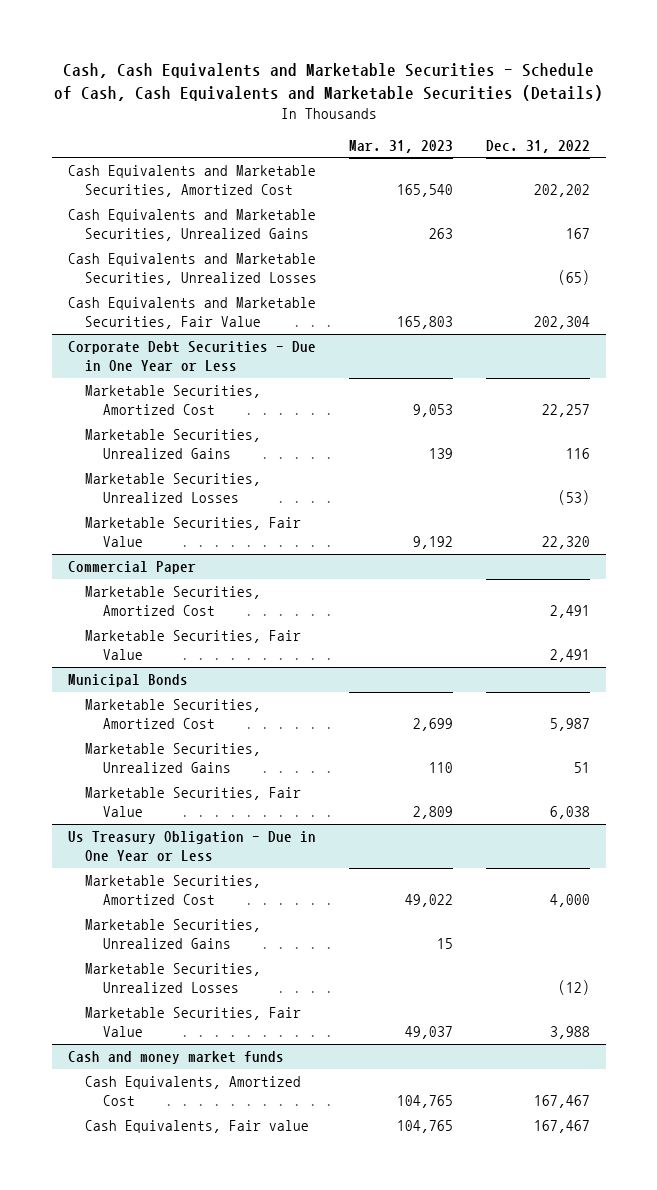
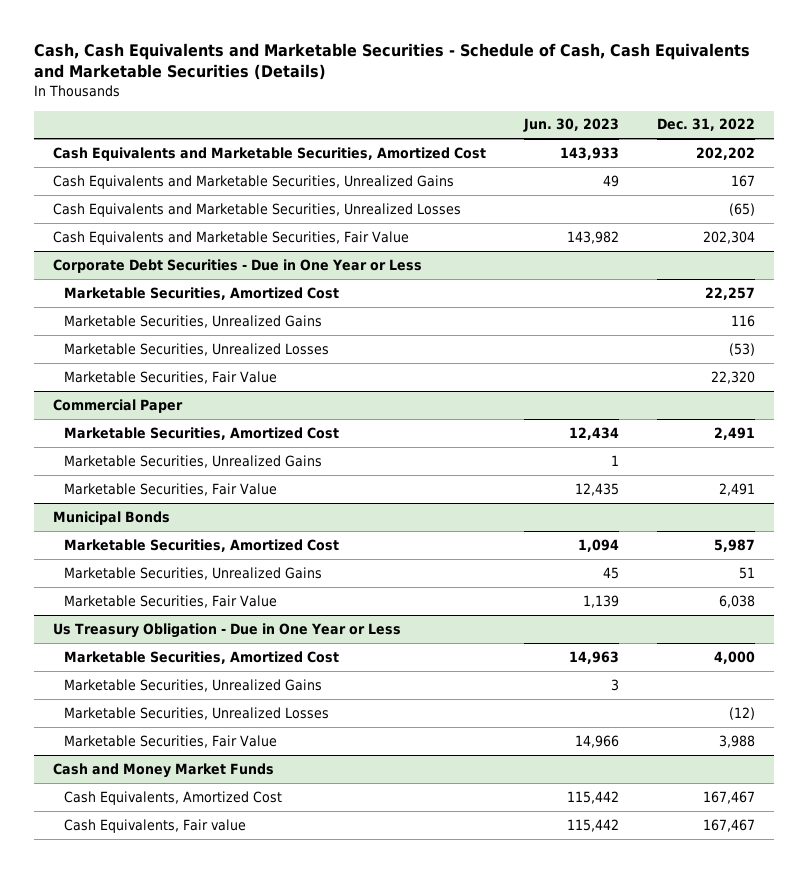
- | Mar. 31, 2023 | Dec. 31, 2022
+ | Jun. 30, 2023 | Dec. 31, 2022
@ Commercial Paper
+ Marketable Securities, Unrealized Gains | 1 |
- Cash and money market funds
+ Cash and Money Market Funds

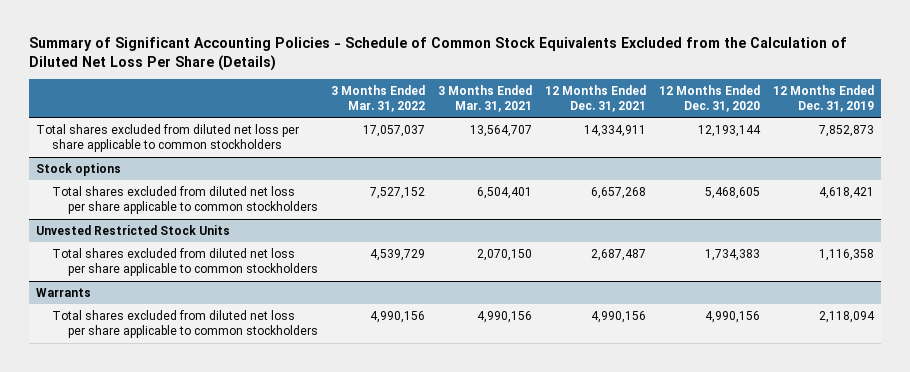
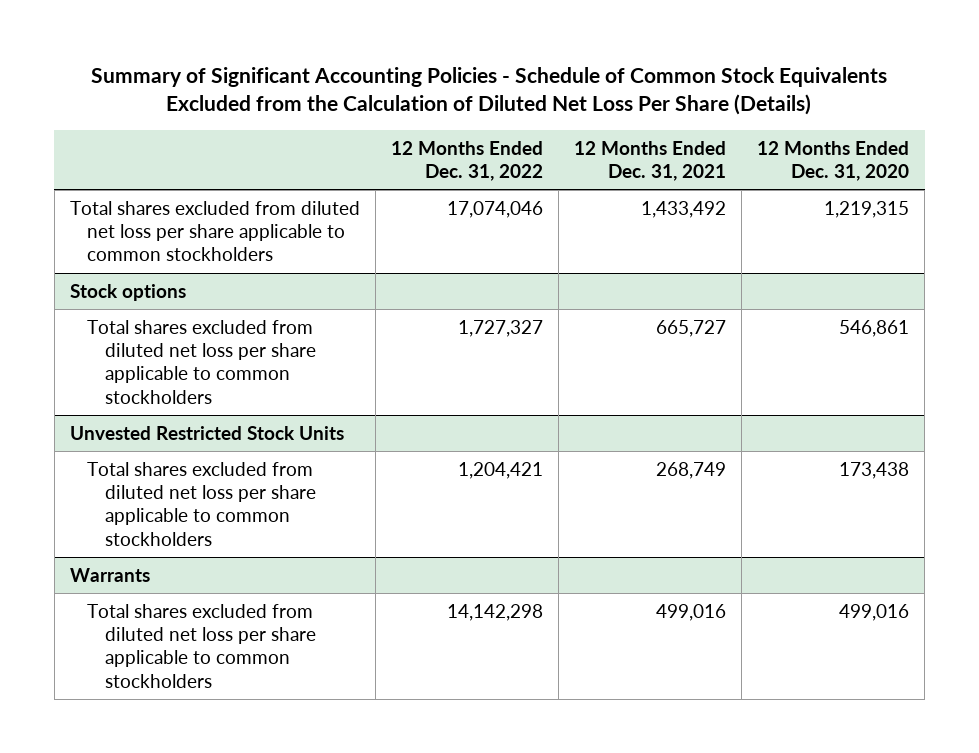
- | 3 Months Ended Mar. 31, 2022 | 3 Months Ended Mar. 31, 2021 | 12 Months Ended Dec. 31, 2021 | 12 Months Ended Dec. 31, 2020 | 12 Months Ended Dec. 31, 2019
+ | 12 Months Ended Dec. 31, 2022 | 12 Months Ended Dec. 31, 2021 | 12 Months Ended Dec. 31, 2020
- Total shares excluded from diluted net loss per share applicable to common stockholders | 17,057,037 | 13,564,707 | 14,334,911 | 12,193,144 | 7,852,873
+ Total shares excluded from diluted net loss per share applicable to common stockholders | 17,074,046 | 1,433,492 | 1,219,315
@ Stock options
- Total shares excluded from diluted net loss per share applicable to common stockholders | 7,527,152 | 6,504,401 | 6,657,268 | 5,468,605 | 4,618,421
+ Total shares excluded from diluted net loss per share applicable to common stockholders | 1,727,327 | 665,727 | 546,861
@ Unvested Restricted Stock Units
- Total shares excluded from diluted net loss per share applicable to common stockholders | 4,539,729 | 2,070,150 | 2,687,487 | 1,734,383 | 1,116,358
+ Total shares excluded from diluted net loss per share applicable to common stockholders | 1,204,421 | 268,749 | 173,438
@ Warrants
- Total shares excluded from diluted net loss per share applicable to common stockholders | 4,990,156 | 4,990,156 | 4,990,156 | 4,990,156 | 2,118,094
+ Total shares excluded from diluted net loss per share applicable to common stockholders | 14,142,298 | 499,016 | 499,016

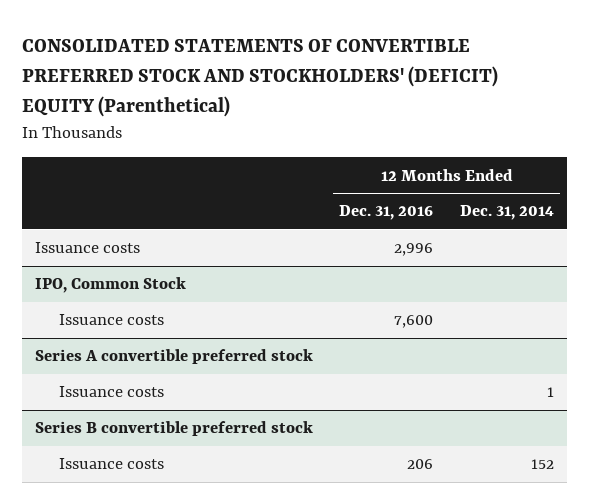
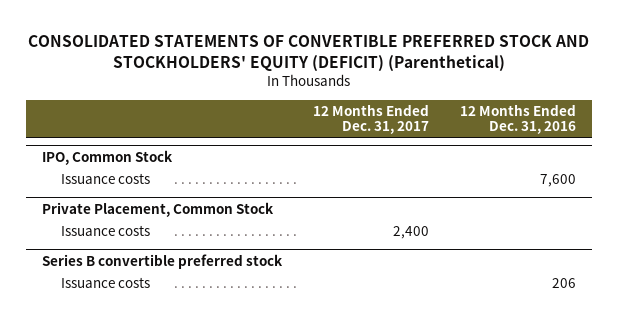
- CONSOLIDATED STATEMENTS OF CONVERTIBLE PREFERRED STOCK AND STOCKHOLDERS' (DEFICIT) EQUITY (Parenthetical)
+ CONSOLIDATED STATEMENTS OF CONVERTIBLE PREFERRED STOCK AND STOCKHOLDERS' EQUITY (DEFICIT) (Parenthetical)
- | 12 Months Ended Dec. 31, 2016 | 12 Months Ended Dec. 31, 2014
+ | 12 Months Ended Dec. 31, 2017 | 12 Months Ended Dec. 31, 2016
- Issuance costs | 2,996 |
- Series A convertible preferred stock
+ Private Placement, Common Stock

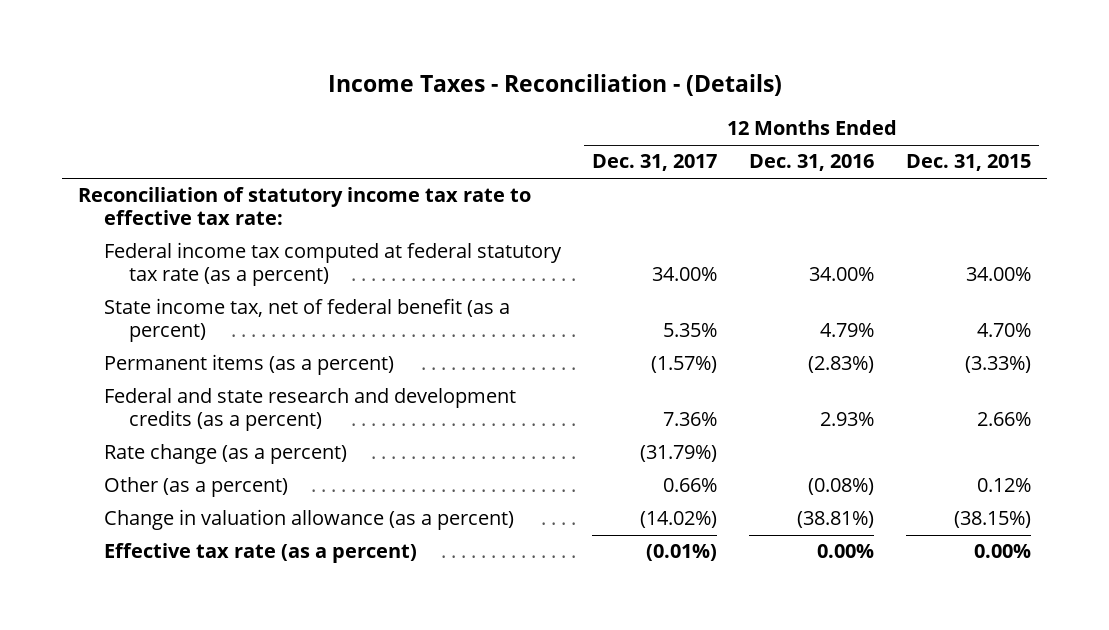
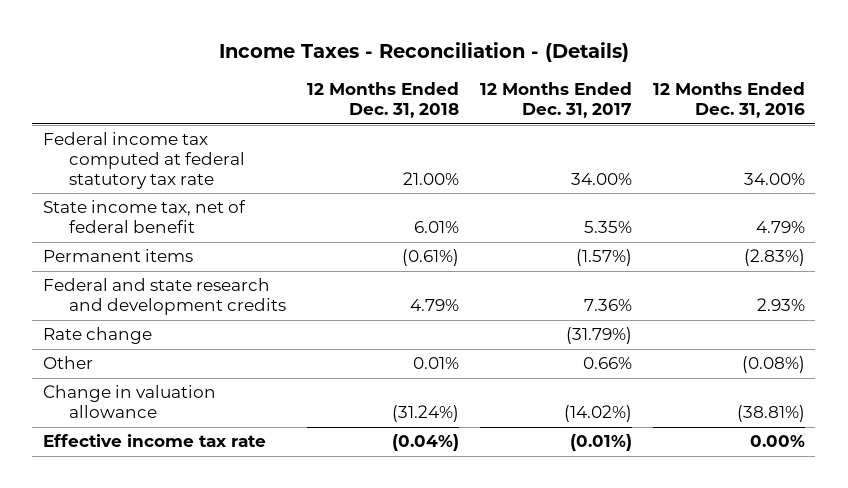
- | 12 Months Ended Dec. 31, 2017 | 12 Months Ended Dec. 31, 2016 | 12 Months Ended Dec. 31, 2015
+ | 12 Months Ended Dec. 31, 2018 | 12 Months Ended Dec. 31, 2017 | 12 Months Ended Dec. 31, 2016
- Reconciliation of statutory income tax rate to effective tax rate:
- Federal income tax computed at federal statutory tax rate (as a percent) | 34.00% | 34.00% | 34.00%
- State income tax, net of federal benefit (as a percent) | 5.35% | 4.79% | 4.70%
- Permanent items (as a percent) | (1.57%) | (2.83%) | (3.33%)
- Federal and state research and development credits (as a percent) | 7.36% | 2.93% | 2.66%
- Rate change (as a percent) | (31.79%) | |
- Other (as a percent) | 0.66% | (0.08%) | 0.12%
- Change in valuation allowance (as a percent) | (14.02%) | (38.81%) | (38.15%)
- Effective tax rate (as a percent) | (0.01%) | 0.00% | 0.00%
+ Federal income tax computed at federal statutory tax rate | 21.00% | 34.00% | 34.00%
+ State income tax, net of federal benefit | 6.01% | 5.35% | 4.79%
+ Permanent items | (0.61%) | (1.57%) | (2.83%)
+ Federal and state research and development credits | 4.79% | 7.36% | 2.93%
+ Rate change | | (31.79%) |
+ Other | 0.01% | 0.66% | (0.08%)
+ Change in valuation allowance | (31.24%) | (14.02%) | (38.81%)
+ Effective income tax rate | (0.04%) | (0.01%) | 0.00%

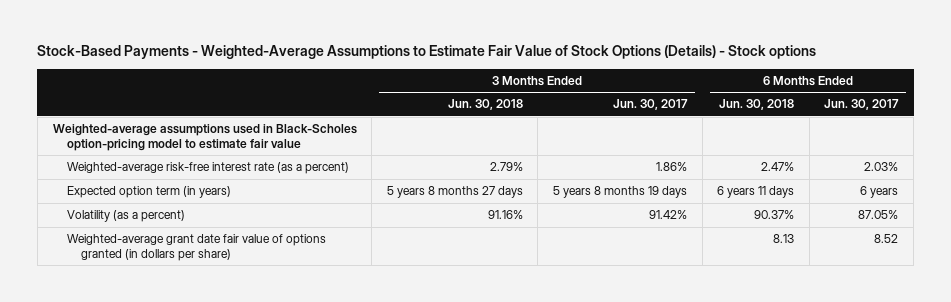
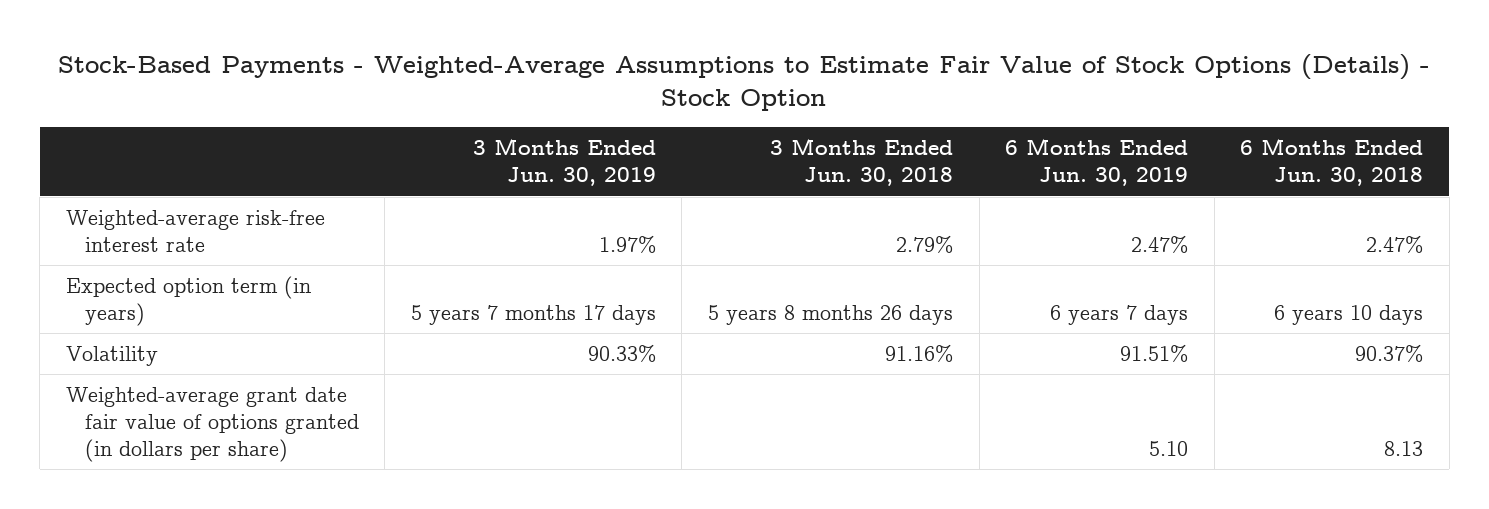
- Stock-Based Payments - Weighted-Average Assumptions to Estimate Fair Value of Stock Options (Details) - Stock options
+ Stock-Based Payments - Weighted-Average Assumptions to Estimate Fair Value of Stock Options (Details) - Stock Option
- | 3 Months Ended Jun. 30, 2018 | 3 Months Ended Jun. 30, 2017 | 6 Months Ended Jun. 30, 2018 | 6 Months Ended Jun. 30, 2017
+ | 3 Months Ended Jun. 30, 2019 | 3 Months Ended Jun. 30, 2018 | 6 Months Ended Jun. 30, 2019 | 6 Months Ended Jun. 30, 2018
- Weighted-average assumptions used in Black-Scholes option-pricing model to estimate fair value
- Weighted-average risk-free interest rate (as a percent) | 2.79% | 1.86% | 2.47% | 2.03%
- Expected option term (in years) | 5 years 8 months 27 days | 5 years 8 months 19 days | 6 years 11 days | 6 years
- Volatility (as a percent) | 91.16% | 91.42% | 90.37% | 87.05%
+ Weighted-average risk-free interest rate | 1.97% | 2.79% | 2.47% | 2.47%
+ Expected option term (in years) | 5 years 7 months 17 days | 5 years 8 months 26 days | 6 years 7 days | 6 years 10 days
+ Volatility | 90.33% | 91.16% | 91.51% | 90.37%

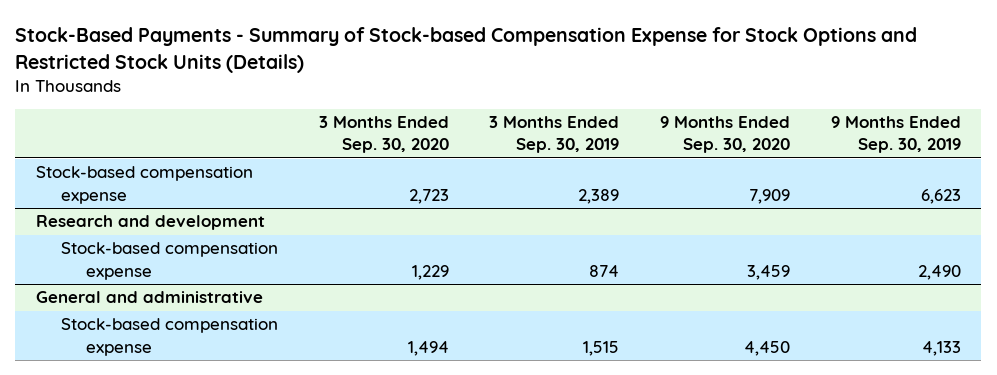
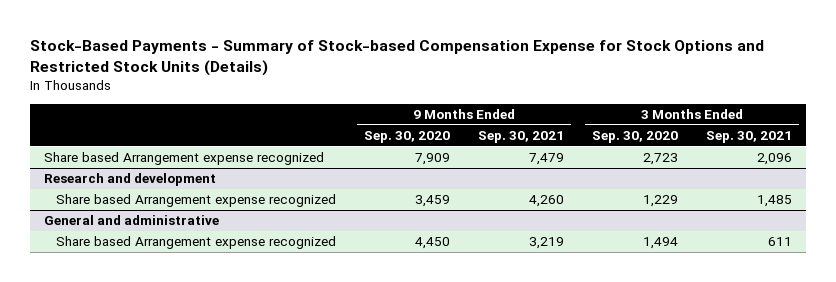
- | 3 Months Ended Sep. 30, 2020 | 3 Months Ended Sep. 30, 2019 | 9 Months Ended Sep. 30, 2020 | 9 Months Ended Sep. 30, 2019
+ | 9 Months Ended Sep. 30, 2020 | 9 Months Ended Sep. 30, 2021 | 3 Months Ended Sep. 30, 2020 | 3 Months Ended Sep. 30, 2021
- Stock-based compensation expense | 2,723 | 2,389 | 7,909 | 6,623
+ Share based Arrangement expense recognized | 7,909 | 7,479 | 2,723 | 2,096
@ Research and development
- Stock-based compensation expense | 1,229 | 874 | 3,459 | 2,490
+ Share based Arrangement expense recognized | 3,459 | 4,260 | 1,229 | 1,485
@ General and administrative
- Stock-based compensation expense | 1,494 | 1,515 | 4,450 | 4,133
+ Share based Arrangement expense recognized | 4,450 | 3,219 | 1,494 | 611

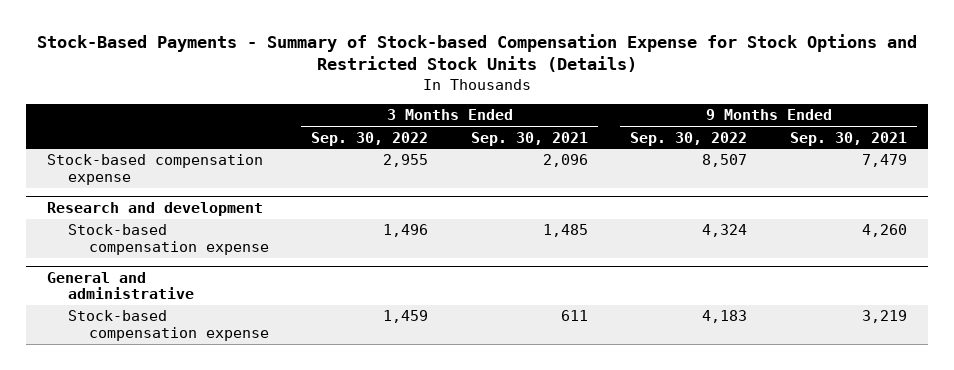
- | 9 Months Ended Sep. 30, 2020 | 9 Months Ended Sep. 30, 2021 | 3 Months Ended Sep. 30, 2020 | 3 Months Ended Sep. 30, 2021
+ | 3 Months Ended Sep. 30, 2022 | 3 Months Ended Sep. 30, 2021 | 9 Months Ended Sep. 30, 2022 | 9 Months Ended Sep. 30, 2021
- Share based Arrangement expense recognized | 7,909 | 7,479 | 2,723 | 2,096
+ Stock-based compensation expense | 2,955 | 2,096 | 8,507 | 7,479
@ Research and development
- Share based Arrangement expense recognized | 3,459 | 4,260 | 1,229 | 1,485
+ Stock-based compensation expense | 1,496 | 1,485 | 4,324 | 4,260
@ General and administrative
- Share based Arrangement expense recognized | 4,450 | 3,219 | 1,494 | 611
+ Stock-based compensation expense | 1,459 | 611 | 4,183 | 3,219

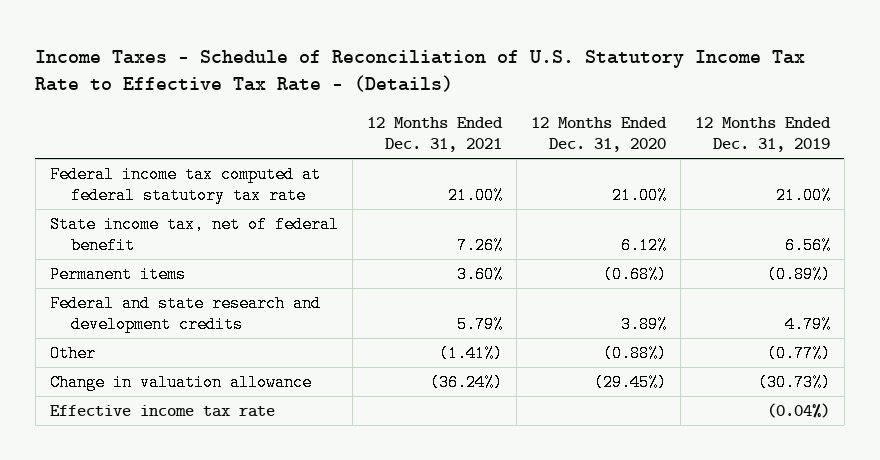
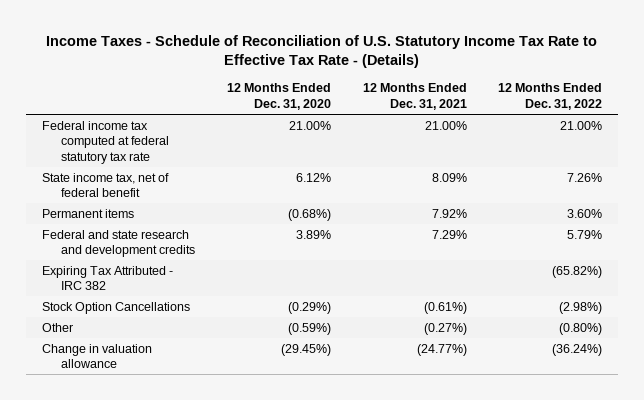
- | 12 Months Ended Dec. 31, 2021 | 12 Months Ended Dec. 31, 2020 | 12 Months Ended Dec. 31, 2019
+ | 12 Months Ended Dec. 31, 2020 | 12 Months Ended Dec. 31, 2021 | 12 Months Ended Dec. 31, 2022
- State income tax, net of federal benefit | 7.26% | 6.12% | 6.56%
- Permanent items | 3.60% | (0.68%) | (0.89%)
- Federal and state research and development credits | 5.79% | 3.89% | 4.79%
- Other | (1.41%) | (0.88%) | (0.77%)
- Change in valuation allowance | (36.24%) | (29.45%) | (30.73%)
- Effective income tax rate | | | (0.04%)
+ State income tax, net of federal benefit | 6.12% | 8.09% | 7.26%
+ Permanent items | (0.68%) | 7.92% | 3.60%
+ Federal and state research and development credits | 3.89% | 7.29% | 5.79%
+ Expiring Tax Attributed - IRC 382 | | | (65.82%)
+ Stock Option Cancellations | (0.29%) | (0.61%) | (2.98%)
+ Other | (0.59%) | (0.27%) | (0.80%)
+ Change in valuation allowance | (29.45%) | (24.77%) | (36.24%)

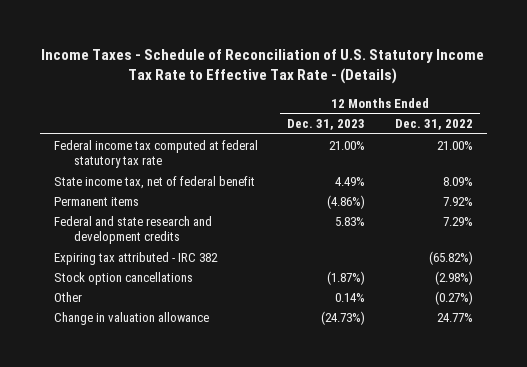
- | 12 Months Ended Dec. 31, 2020 | 12 Months Ended Dec. 31, 2021 | 12 Months Ended Dec. 31, 2022
+ | 12 Months Ended Dec. 31, 2023 | 12 Months Ended Dec. 31, 2022
- State income tax, net of federal benefit | 6.12% | 8.09% | 7.26%
- Permanent items | (0.68%) | 7.92% | 3.60%
- Federal and state research and development credits | 3.89% | 7.29% | 5.79%
- Expiring Tax Attributed - IRC 382 | | | (65.82%)
- Stock Option Cancellations | (0.29%) | (0.61%) | (2.98%)
- Other | (0.59%) | (0.27%) | (0.80%)
- Change in valuation allowance | (29.45%) | (24.77%) | (36.24%)
+ State income tax, net of federal benefit | 4.49% | 8.09%
+ Permanent items | (4.86%) | 7.92%
+ Federal and state research and development credits | 5.83% | 7.29%
+ Expiring tax attributed - IRC 382 | | (65.82%)
+ Stock option cancellations | (1.87%) | (2.98%)
+ Other | 0.14% | (0.27%)
+ Change in valuation allowance | (24.73%) | 24.77%

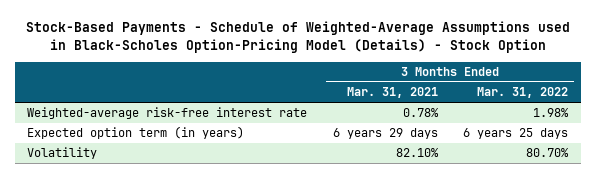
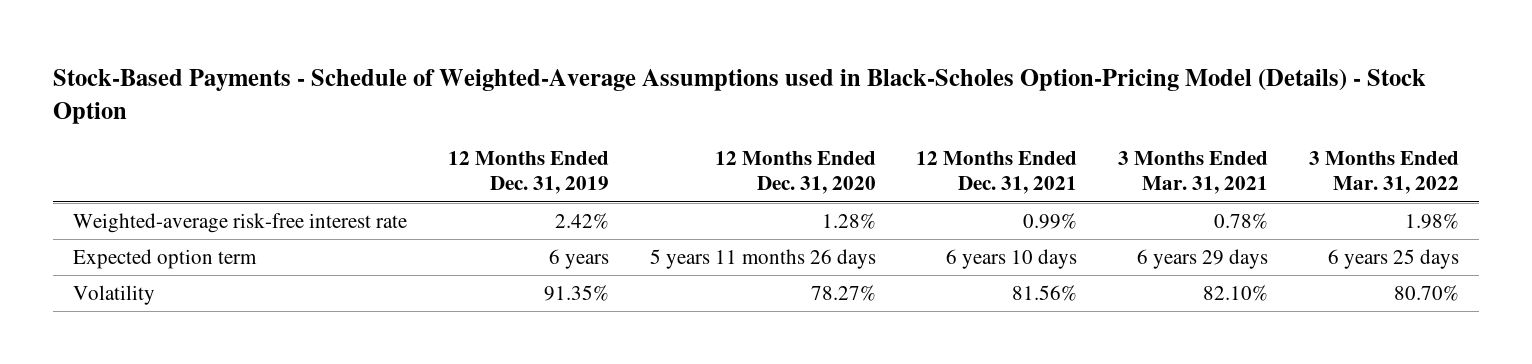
- | 3 Months Ended Mar. 31, 2021 | 3 Months Ended Mar. 31, 2022
+ | 12 Months Ended Dec. 31, 2019 | 12 Months Ended Dec. 31, 2020 | 12 Months Ended Dec. 31, 2021 | 3 Months Ended Mar. 31, 2021 | 3 Months Ended Mar. 31, 2022
- Expected option term (in years) | 6 years 29 days | 6 years 25 days
+ Expected option term | 6 years | 5 years 11 months 26 days | 6 years 10 days | 6 years 29 days | 6 years 25 days

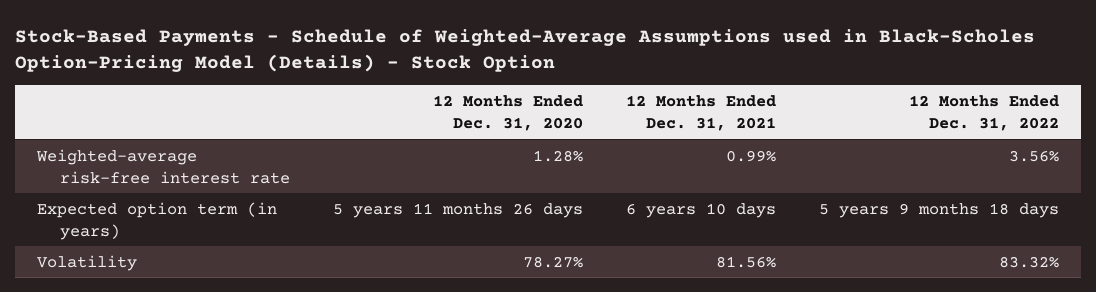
- | 12 Months Ended Dec. 31, 2019 | 12 Months Ended Dec. 31, 2020 | 12 Months Ended Dec. 31, 2021 | 3 Months Ended Mar. 31, 2021 | 3 Months Ended Mar. 31, 2022
+ | 12 Months Ended Dec. 31, 2020 | 12 Months Ended Dec. 31, 2021 | 12 Months Ended Dec. 31, 2022
- Expected option term | 6 years | 5 years 11 months 26 days | 6 years 10 days | 6 years 29 days | 6 years 25 days
+ Expected option term (in years) | 5 years 11 months 26 days | 6 years 10 days | 5 years 9 months 18 days

